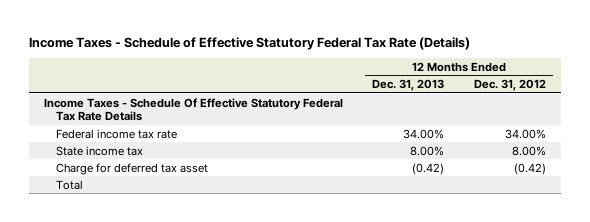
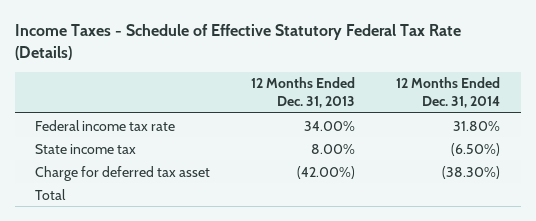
- | 12 Months Ended Dec. 31, 2013 | 12 Months Ended Dec. 31, 2012
+ | 12 Months Ended Dec. 31, 2013 | 12 Months Ended Dec. 31, 2014
- Income Taxes - Schedule Of Effective Statutory Federal Tax Rate Details
- Charge for deferred tax asset | (0.42) | (0.42)
+ Charge for deferred tax asset | (42.00%) | (38.30%)

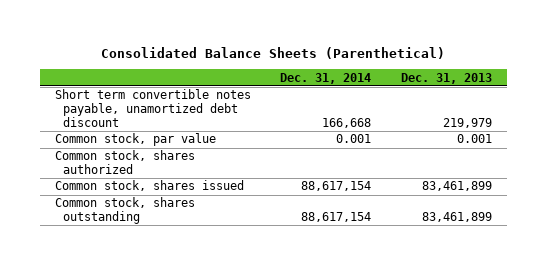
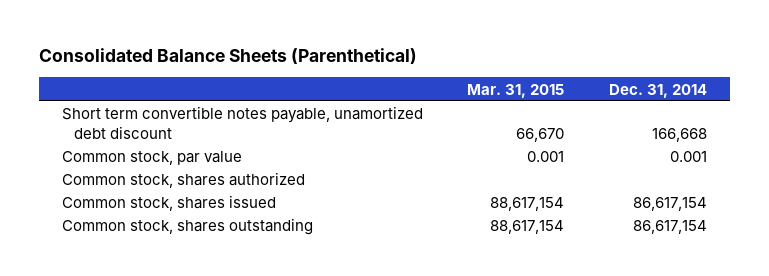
- | Dec. 31, 2014 | Dec. 31, 2013
+ | Mar. 31, 2015 | Dec. 31, 2014
- Common stock, shares issued | 88,617,154 | 83,461,899
- Common stock, shares outstanding | 88,617,154 | 83,461,899
+ Common stock, shares issued | 88,617,154 | 86,617,154
+ Common stock, shares outstanding | 88,617,154 | 86,617,154

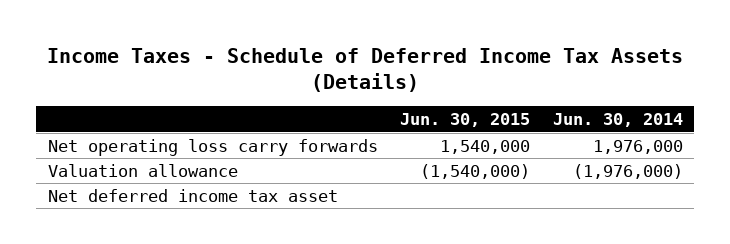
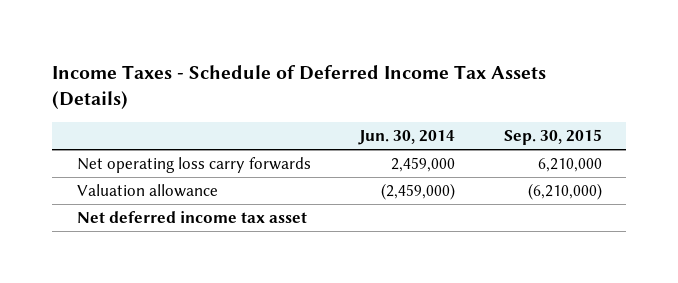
- | Jun. 30, 2015 | Jun. 30, 2014
+ | Jun. 30, 2014 | Sep. 30, 2015
- Net operating loss carry forwards | 1,540,000 | 1,976,000
- Valuation allowance | (1,540,000) | (1,976,000)
+ Net operating loss carry forwards | 2,459,000 | 6,210,000
+ Valuation allowance | (2,459,000) | (6,210,000)

